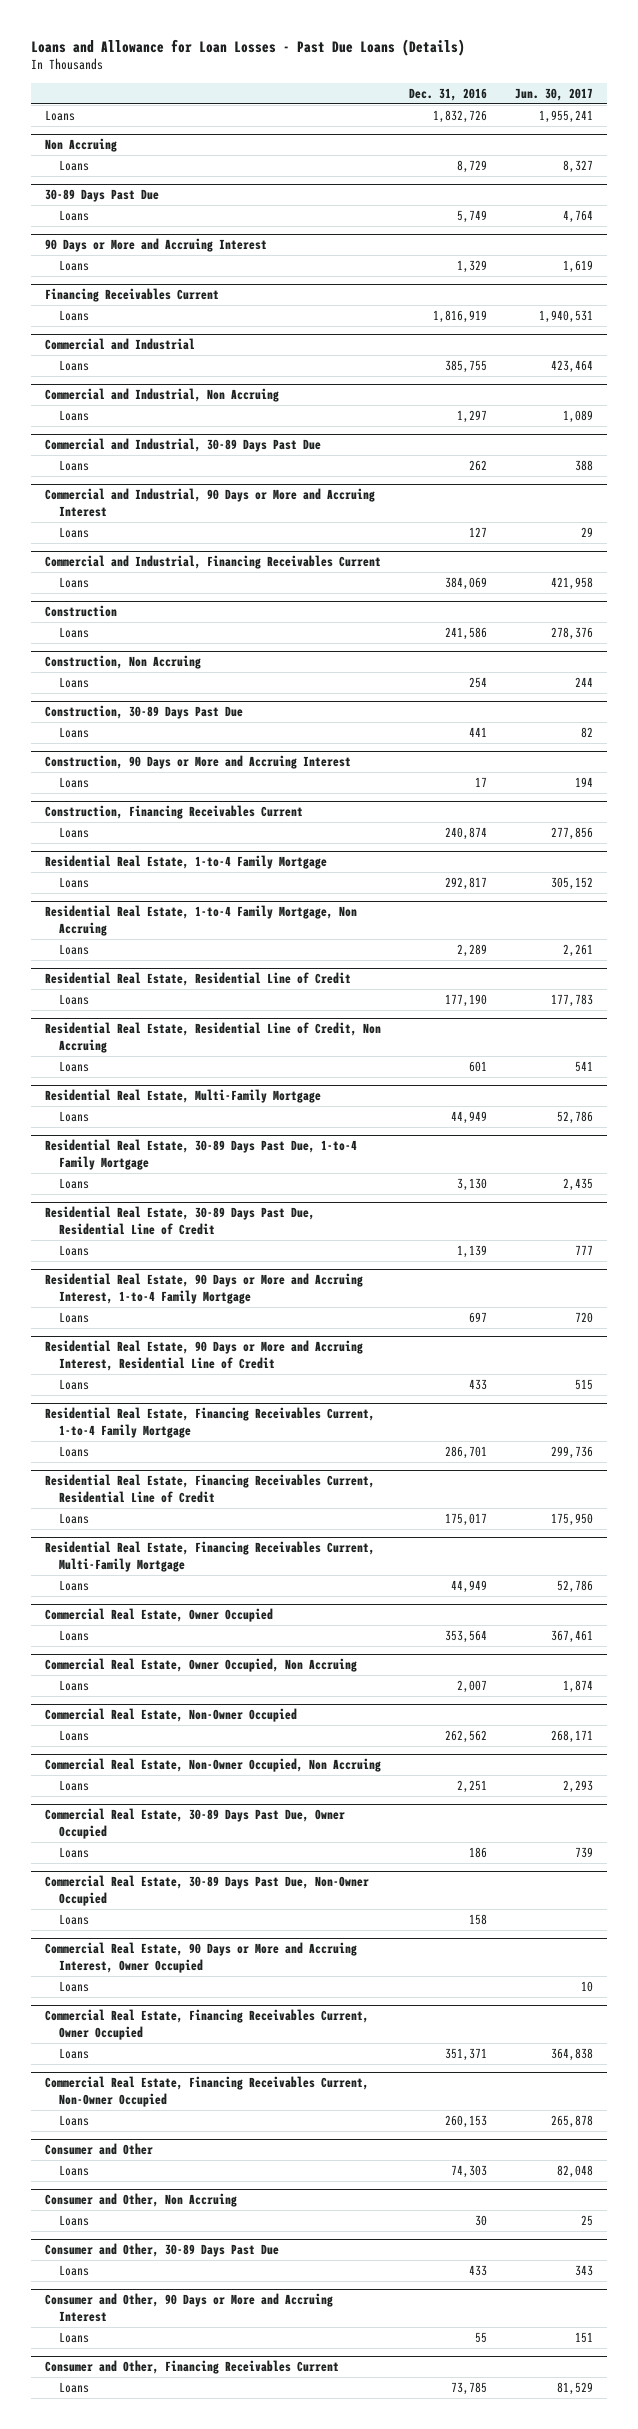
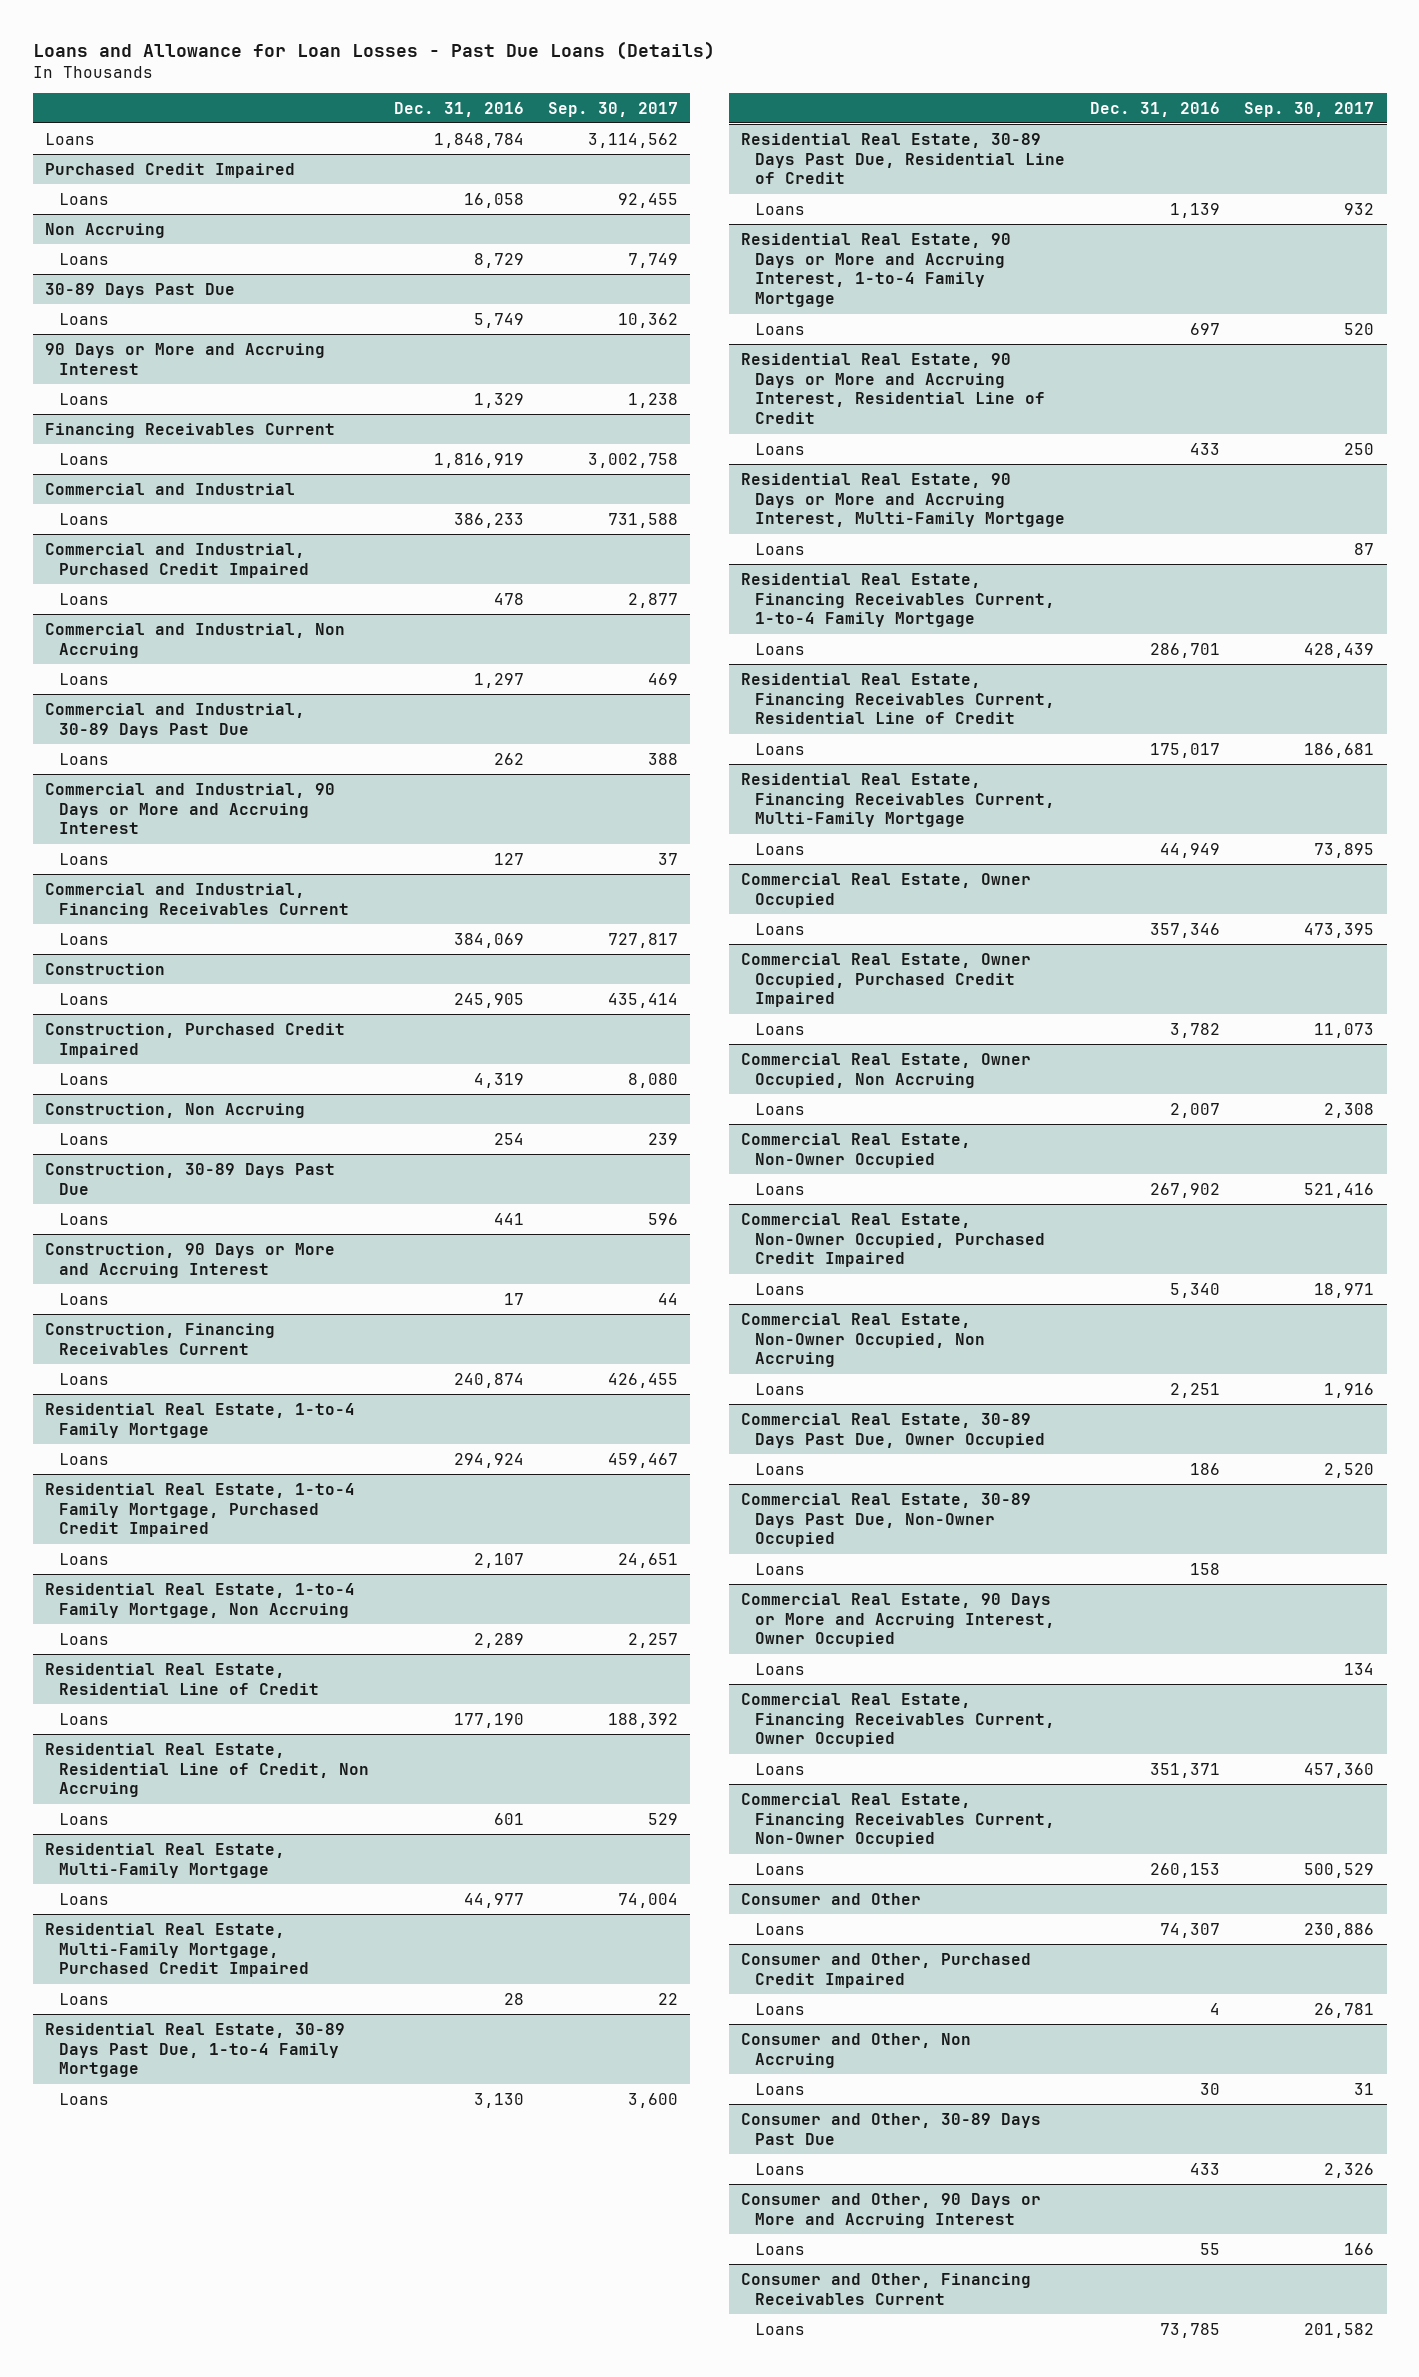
- | Dec. 31, 2016 | Jun. 30, 2017
+ | Dec. 31, 2016 | Sep. 30, 2017
- Loans | 1,832,726 | 1,955,241
+ Loans | 1,848,784 | 3,114,562
+ Purchased Credit Impaired
+ Loans | 16,058 | 92,455
@ Commercial and Industrial
- Loans | 385,755 | 423,464
+ Loans | 386,233 | 731,588
+ Commercial and Industrial, Purchased Credit Impaired
+ Loans | 478 | 2,877
@ Construction
- Loans | 241,586 | 278,376
+ Loans | 245,905 | 435,414
+ Construction, Purchased Credit Impaired
+ Loans | 4,319 | 8,080
@ Residential Real Estate, 1-to-4 Family Mortgage
- Loans | 292,817 | 305,152
+ Loans | 294,924 | 459,467
+ Residential Real Estate, 1-to-4 Family Mortgage, Purchased Credit Impaired
+ Loans | 2,107 | 24,651
@ Residential Real Estate, Multi-Family Mortgage
- Loans | 44,949 | 52,786
+ Loans | 44,977 | 74,004
+ Residential Real Estate, Multi-Family Mortgage, Purchased Credit Impaired
+ Loans | 28 | 22
+ Residential Real Estate, 90 Days or More and Accruing Interest, Multi-Family Mortgage
+ Loans | | 87
@ Commercial Real Estate, Owner Occupied
- Loans | 353,564 | 367,461
+ Loans | 357,346 | 473,395
+ Commercial Real Estate, Owner Occupied, Purchased Credit Impaired
+ Loans | 3,782 | 11,073
@ Commercial Real Estate, Non-Owner Occupied
- Loans | 262,562 | 268,171
+ Loans | 267,902 | 521,416
+ Commercial Real Estate, Non-Owner Occupied, Purchased Credit Impaired
+ Loans | 5,340 | 18,971
@ Consumer and Other
- Loans | 74,303 | 82,048
+ Loans | 74,307 | 230,886
+ Consumer and Other, Purchased Credit Impaired
+ Loans | 4 | 26,781

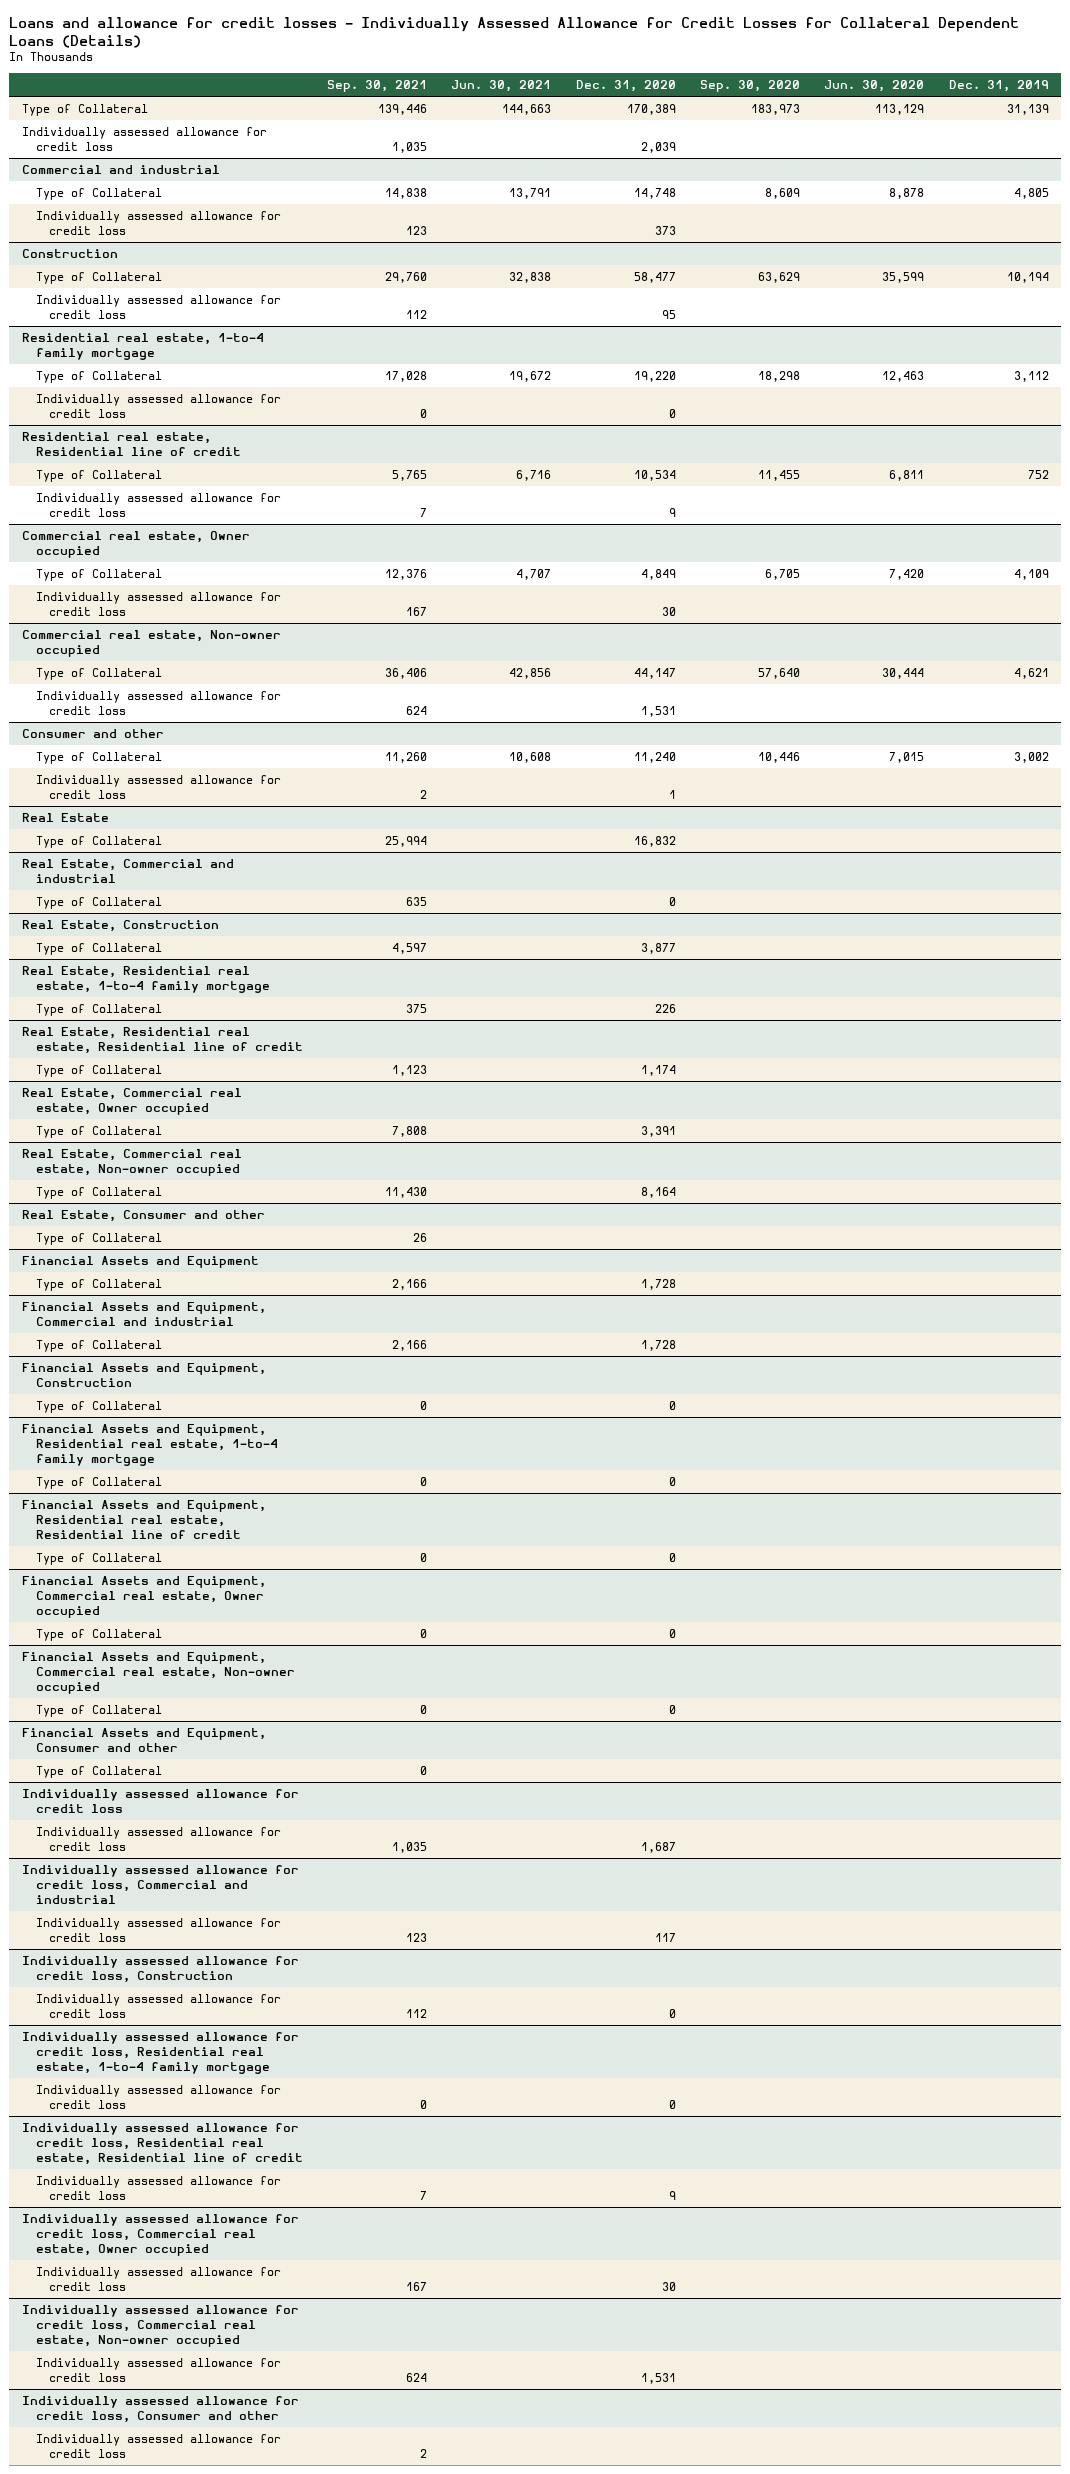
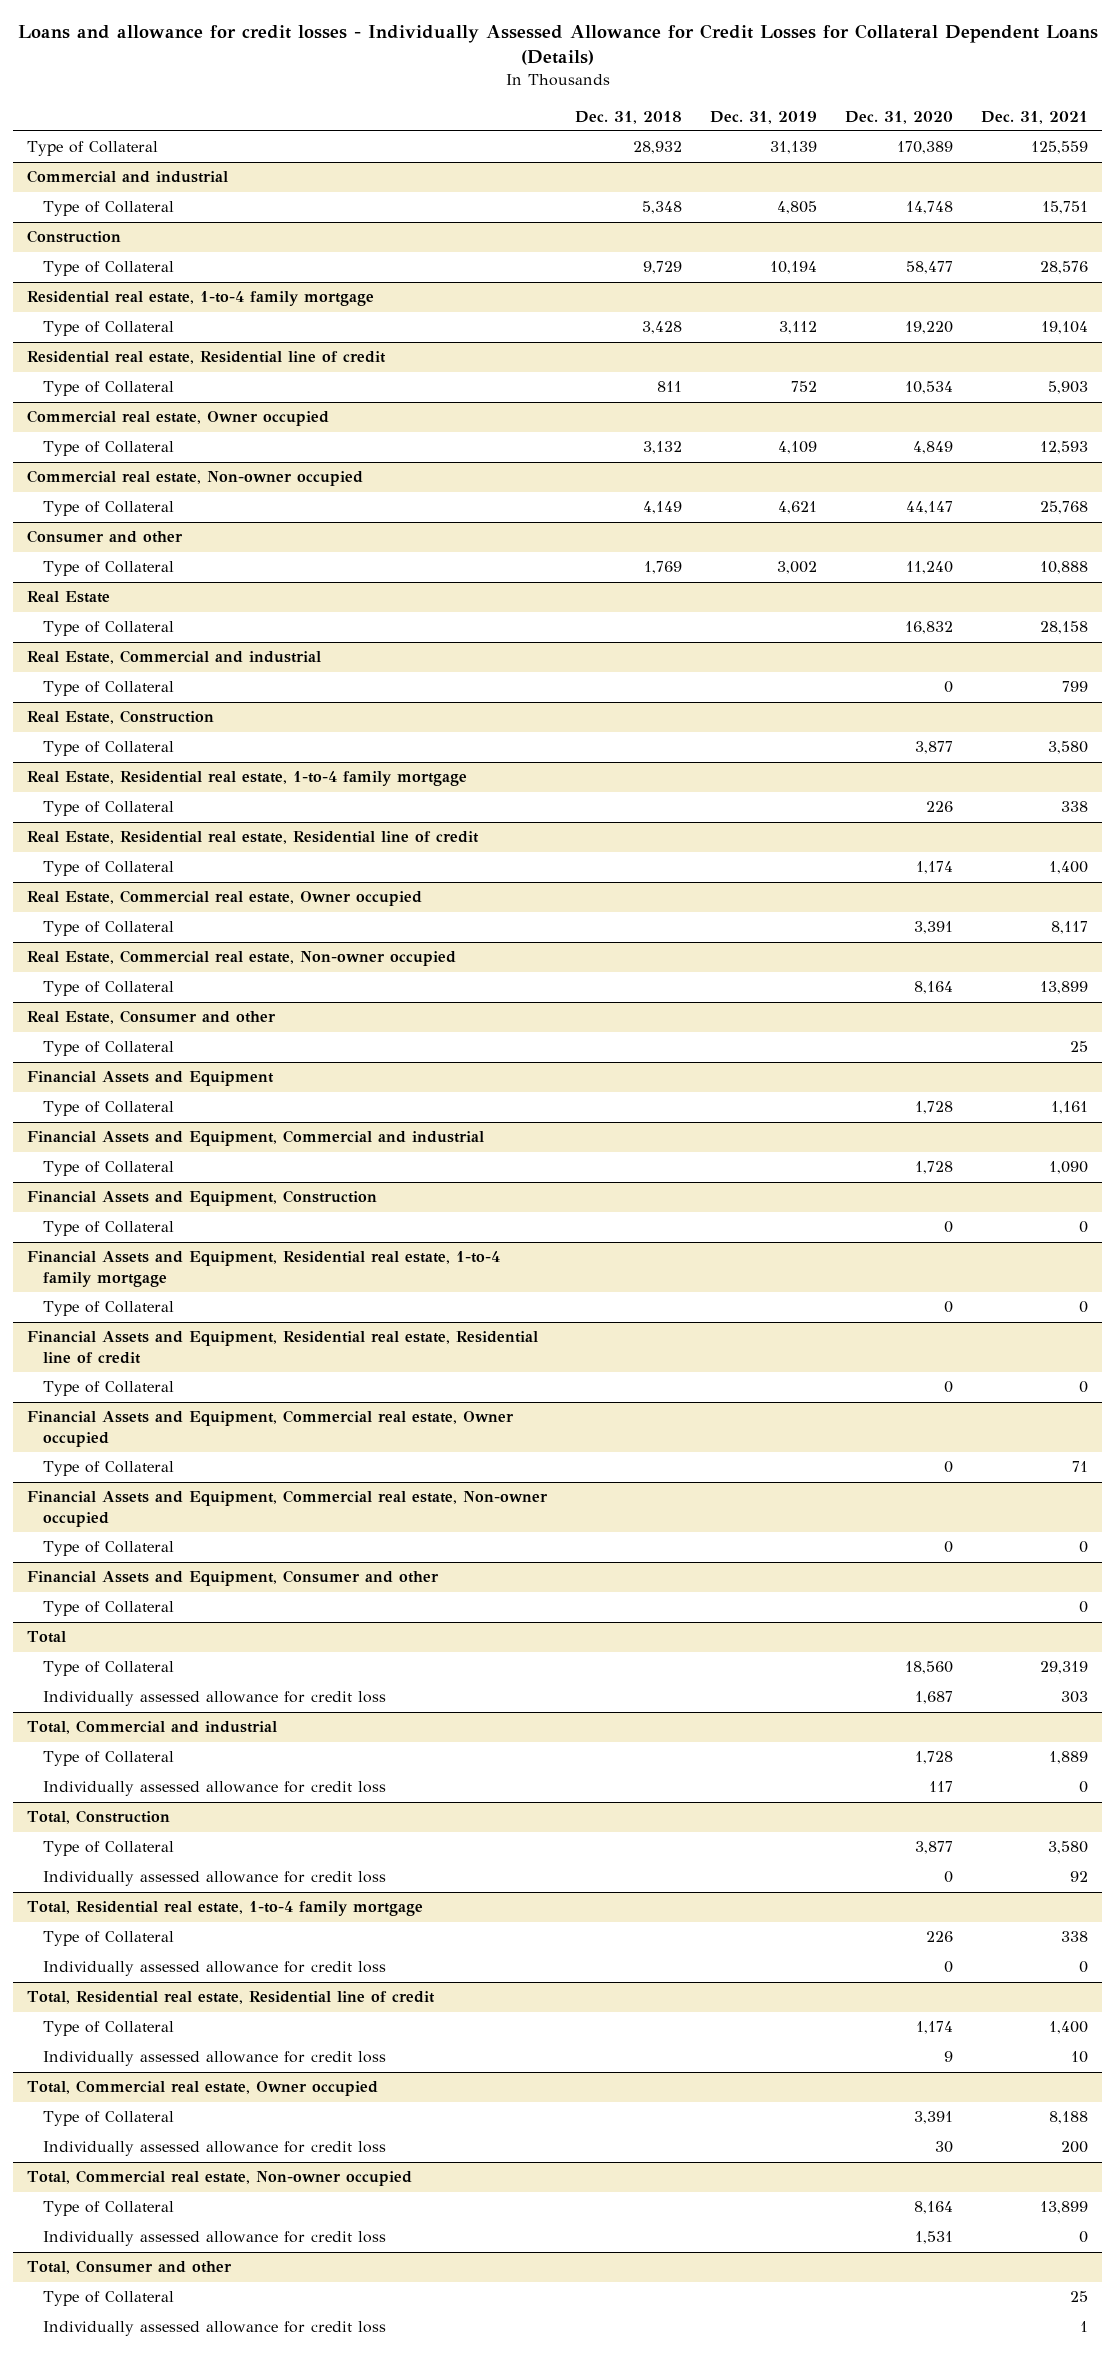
- | Sep. 30, 2021 | Jun. 30, 2021 | Dec. 31, 2020 | Sep. 30, 2020 | Jun. 30, 2020 | Dec. 31, 2019
+ | Dec. 31, 2018 | Dec. 31, 2019 | Dec. 31, 2020 | Dec. 31, 2021
- Individually assessed allowance for credit loss | 1,035 | | 2,039 | | |
@ Commercial and industrial
- Individually assessed allowance for credit loss | 123 | | 373 | | |
@ Construction
- Individually assessed allowance for credit loss | 112 | | 95 | | |
@ Residential real estate, 1-to-4 family mortgage
- Individually assessed allowance for credit loss | 0 | | 0 | | |
@ Residential real estate, Residential line of credit
- Individually assessed allowance for credit loss | 7 | | 9 | | |
@ Commercial real estate, Owner occupied
- Individually assessed allowance for credit loss | 167 | | 30 | | |
@ Commercial real estate, Non-owner occupied
- Individually assessed allowance for credit loss | 624 | | 1,531 | | |
@ Consumer and other
- Individually assessed allowance for credit loss | 2 | | 1 | | |
- Individually assessed allowance for credit loss
+ Total
+ Type of Collateral | | | 18,560 | 29,319
- Individually assessed allowance for credit loss, Commercial and industrial
+ Total, Commercial and industrial
+ Type of Collateral | | | 1,728 | 1,889
- Individually assessed allowance for credit loss, Construction
+ Total, Construction
+ Type of Collateral | | | 3,877 | 3,580
- Individually assessed allowance for credit loss, Residential real estate, 1-to-4 family mortgage
+ Total, Residential real estate, 1-to-4 family mortgage
+ Type of Collateral | | | 226 | 338
- Individually assessed allowance for credit loss, Residential real estate, Residential line of credit
+ Total, Residential real estate, Residential line of credit
+ Type of Collateral | | | 1,174 | 1,400
- Individually assessed allowance for credit loss, Commercial real estate, Owner occupied
+ Total, Commercial real estate, Owner occupied
+ Type of Collateral | | | 3,391 | 8,188
- Individually assessed allowance for credit loss, Commercial real estate, Non-owner occupied
+ Total, Commercial real estate, Non-owner occupied
+ Type of Collateral | | | 8,164 | 13,899
- Individually assessed allowance for credit loss, Consumer and other
+ Total, Consumer and other
+ Type of Collateral | | | | 25

